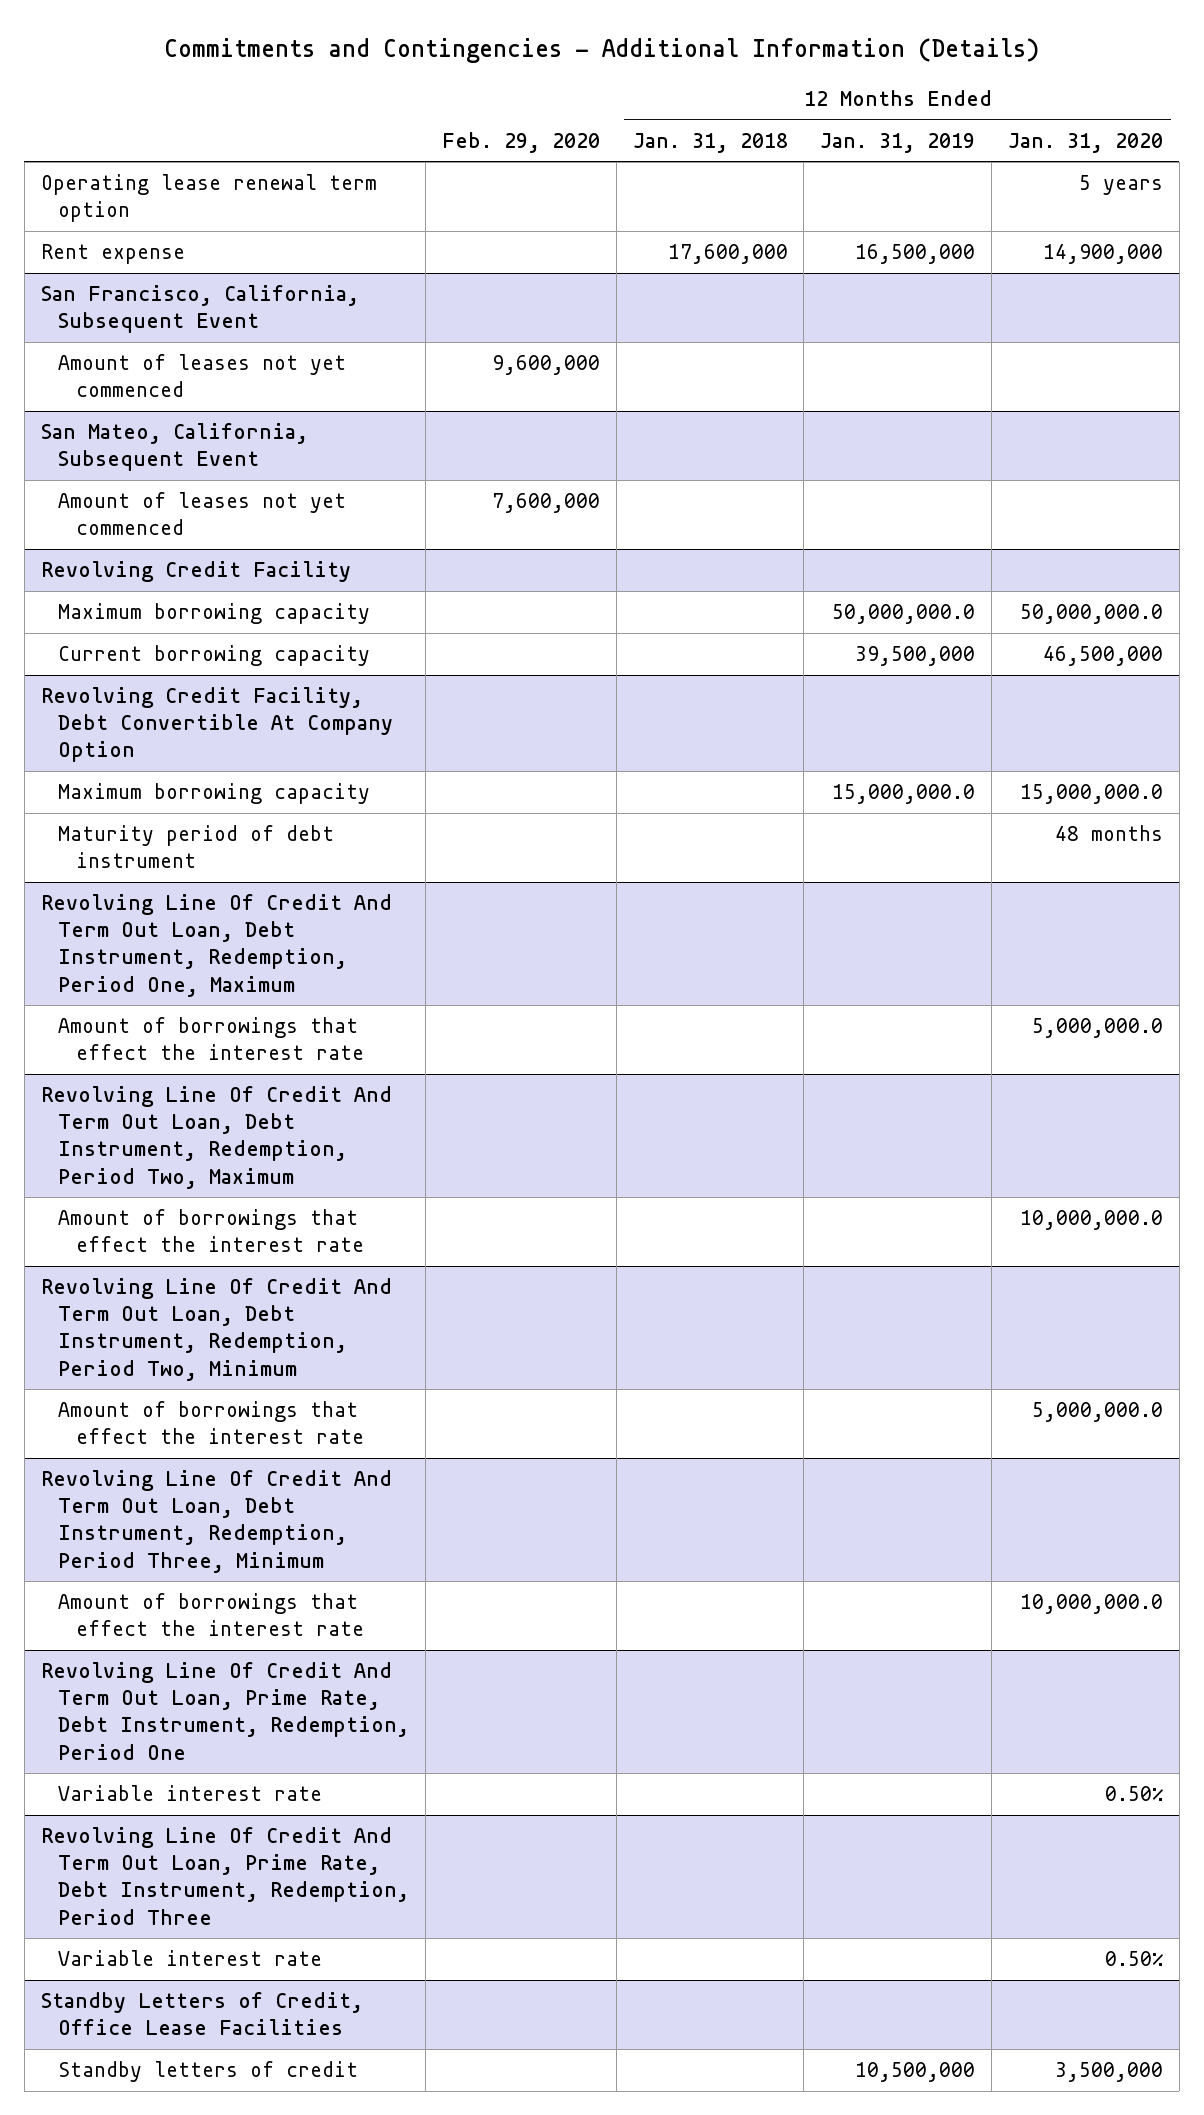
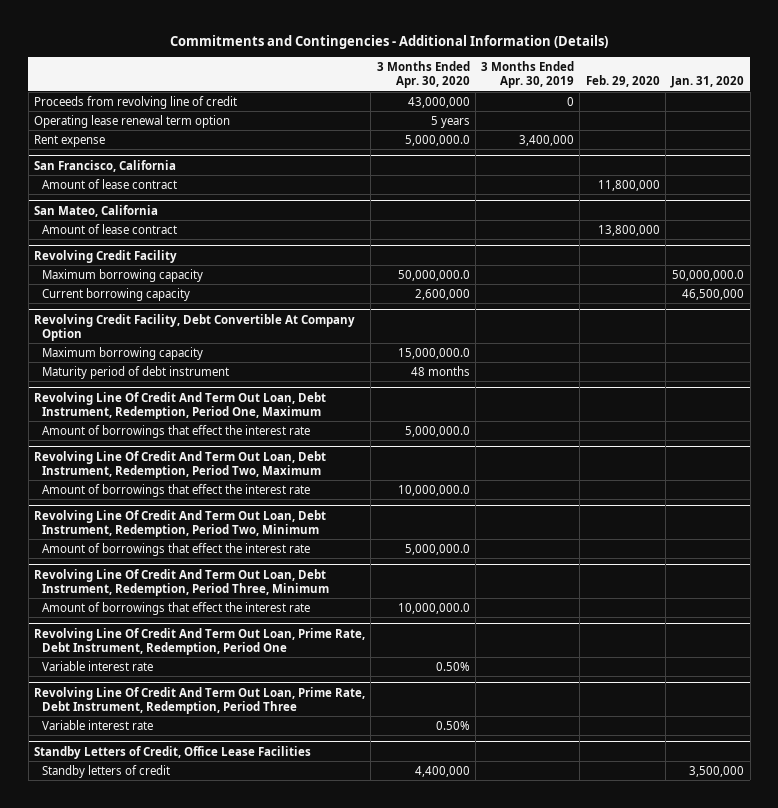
- | Feb. 29, 2020 | 12 Months Ended Jan. 31, 2018 | 12 Months Ended Jan. 31, 2019 | 12 Months Ended Jan. 31, 2020
+ | 3 Months Ended Apr. 30, 2020 | 3 Months Ended Apr. 30, 2019 | Feb. 29, 2020 | Jan. 31, 2020
+ Proceeds from revolving line of credit | 43,000,000 | 0 | |
- San Francisco, California, Subsequent Event
- Amount of leases not yet commenced | 9,600,000 | | |
- San Mateo, California, Subsequent Event
- Amount of leases not yet commenced | 7,600,000 | | |
+ San Francisco, California
+ Amount of lease contract | | | 11,800,000 |
+ San Mateo, California
+ Amount of lease contract | | | 13,800,000 |

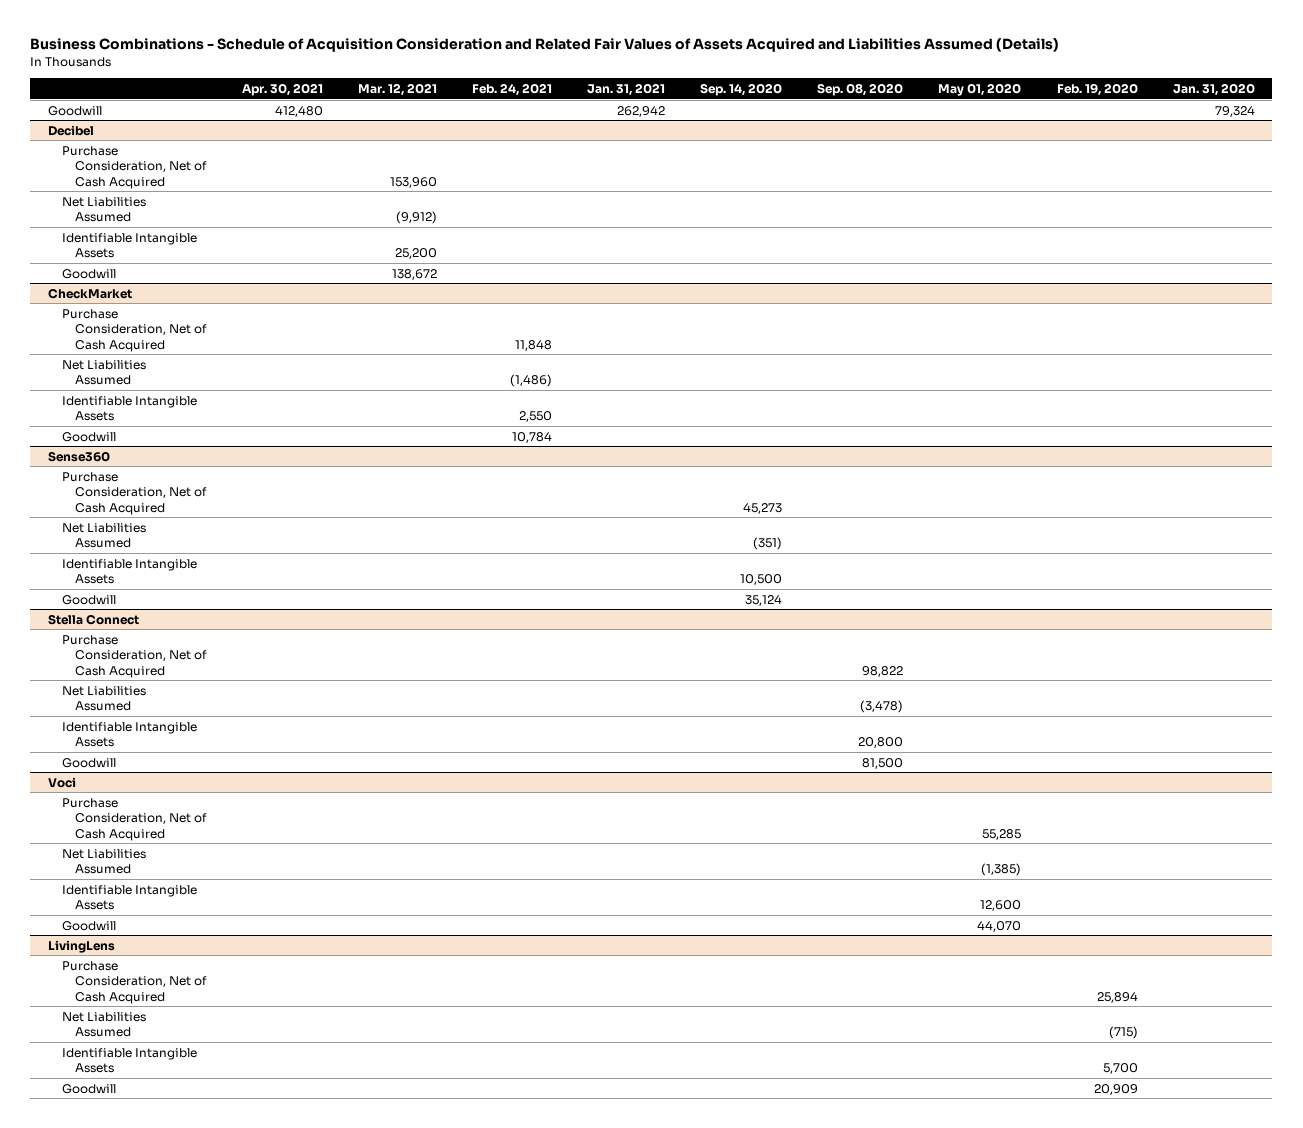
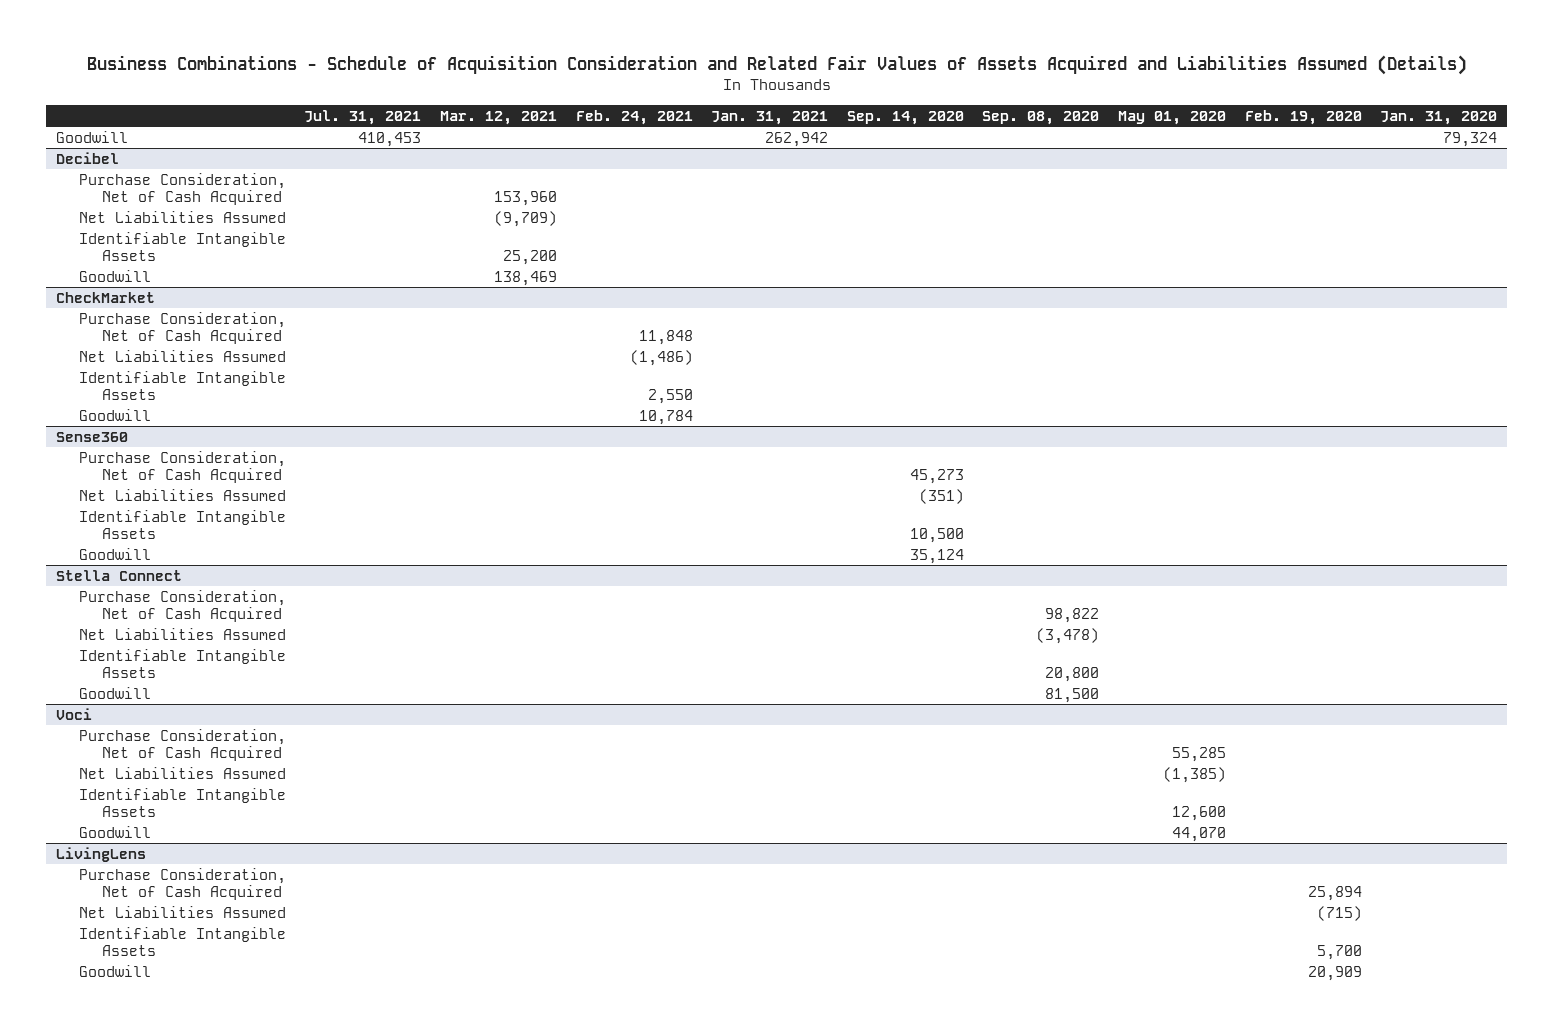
- | Apr. 30, 2021 | Mar. 12, 2021 | Feb. 24, 2021 | Jan. 31, 2021 | Sep. 14, 2020 | Sep. 08, 2020 | May 01, 2020 | Feb. 19, 2020 | Jan. 31, 2020
+ | Jul. 31, 2021 | Mar. 12, 2021 | Feb. 24, 2021 | Jan. 31, 2021 | Sep. 14, 2020 | Sep. 08, 2020 | May 01, 2020 | Feb. 19, 2020 | Jan. 31, 2020
@ Decibel
- Net Liabilities Assumed | | (9,912) | | | | | | |
+ Net Liabilities Assumed | | (9,709) | | | | | | |
- Goodwill | | 138,672 | | | | | | |
+ Goodwill | | 138,469 | | | | | | |

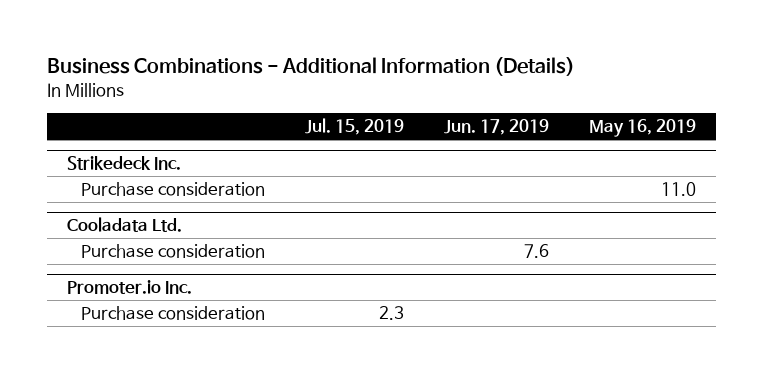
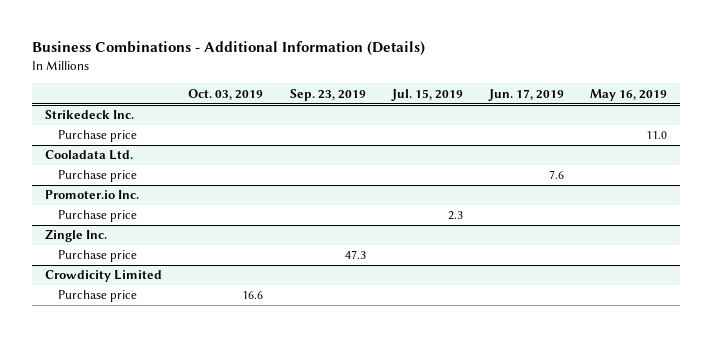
- | Jul. 15, 2019 | Jun. 17, 2019 | May 16, 2019
+ | Oct. 03, 2019 | Sep. 23, 2019 | Jul. 15, 2019 | Jun. 17, 2019 | May 16, 2019
@ Strikedeck Inc.
- Purchase consideration | | | 11.0
+ Purchase price | | | | | 11.0
@ Cooladata Ltd.
- Purchase consideration | | 7.6 |
+ Purchase price | | | | 7.6 |
@ Promoter.io Inc.
- Purchase consideration | 2.3 | |
+ Purchase price | | | 2.3 | |
+ Zingle Inc.
+ Purchase price | | 47.3 | | |
+ Crowdicity Limited
+ Purchase price | 16.6 | | | |

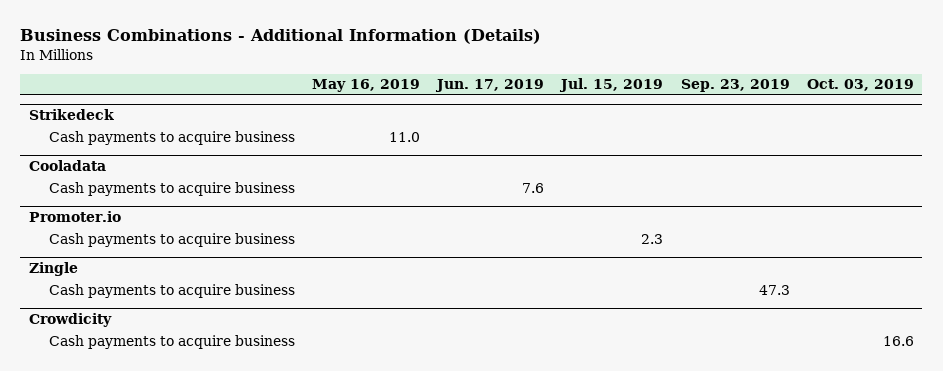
- | Oct. 03, 2019 | Sep. 23, 2019 | Jul. 15, 2019 | Jun. 17, 2019 | May 16, 2019
+ | May 16, 2019 | Jun. 17, 2019 | Jul. 15, 2019 | Sep. 23, 2019 | Oct. 03, 2019
- Strikedeck Inc.
- Purchase price | | | | | 11.0
- Cooladata Ltd.
- Purchase price | | | | 7.6 |
- Promoter.io Inc.
- Purchase price | | | 2.3 | |
- Zingle Inc.
- Purchase price | | 47.3 | | |
- Crowdicity Limited
- Purchase price | 16.6 | | | |
+ Strikedeck
+ Cash payments to acquire business | 11.0 | | | |
+ Cooladata
+ Cash payments to acquire business | | 7.6 | | |
+ Promoter.io
+ Cash payments to acquire business | | | 2.3 | |
+ Zingle
+ Cash payments to acquire business | | | | 47.3 |
+ Crowdicity
+ Cash payments to acquire business | | | | | 16.6

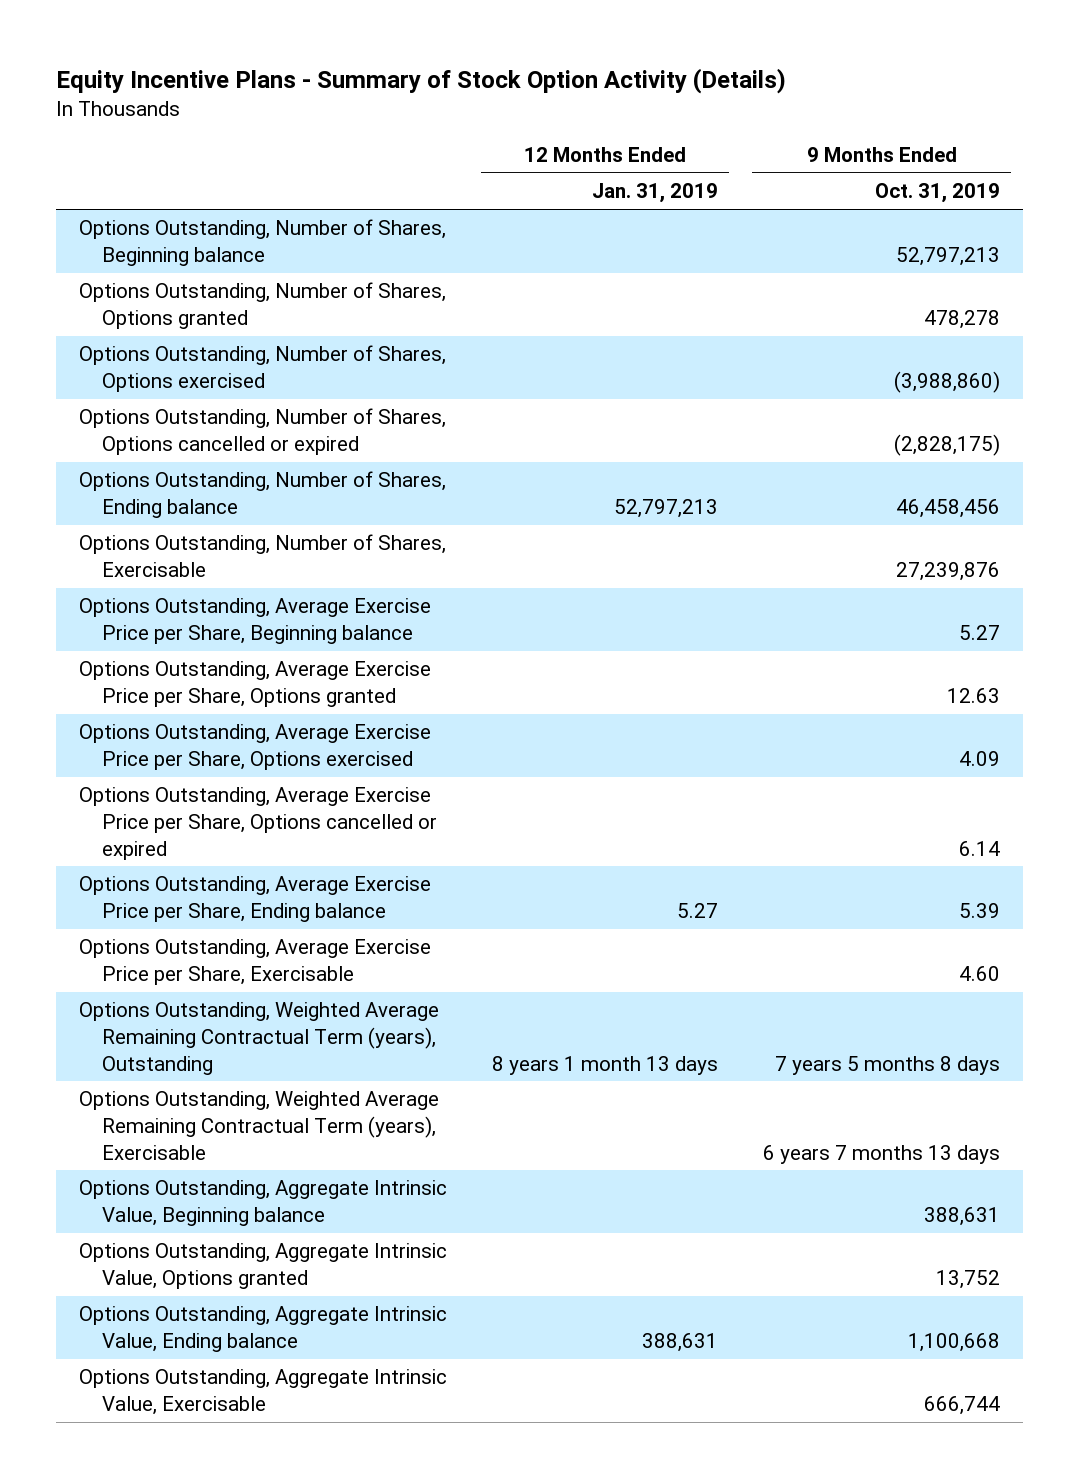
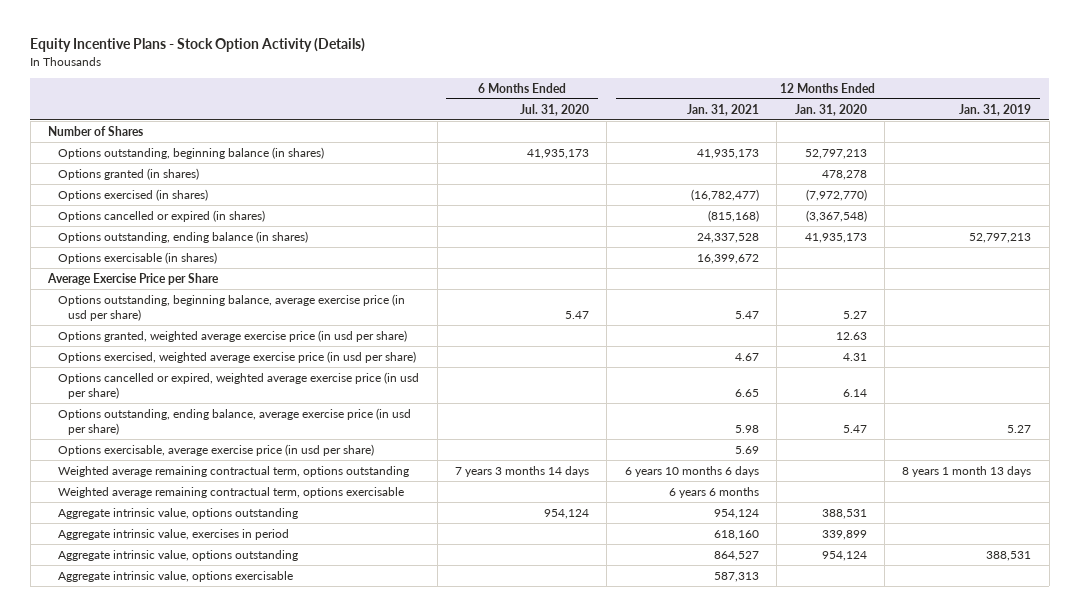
- Equity Incentive Plans - Summary of Stock Option Activity (Details)
+ Equity Incentive Plans - Stock Option Activity (Details)
- | 12 Months Ended Jan. 31, 2019 | 9 Months Ended Oct. 31, 2019
+ | 6 Months Ended Jul. 31, 2020 | 12 Months Ended Jan. 31, 2021 | 12 Months Ended Jan. 31, 2020 | 12 Months Ended Jan. 31, 2019
- Options Outstanding, Number of Shares, Beginning balance | | 52,797,213
- Options Outstanding, Number of Shares, Options granted | | 478,278
- Options Outstanding, Number of Shares, Options exercised | | (3,988,860)
- Options Outstanding, Number of Shares, Options cancelled or expired | | (2,828,175)
- Options Outstanding, Number of Shares, Ending balance | 52,797,213 | 46,458,456
- Options Outstanding, Number of Shares, Exercisable | | 27,239,876
- Options Outstanding, Average Exercise Price per Share, Beginning balance | | 5.27
- Options Outstanding, Average Exercise Price per Share, Options granted | | 12.63
- Options Outstanding, Average Exercise Price per Share, Options exercised | | 4.09
- Options Outstanding, Average Exercise Price per Share, Options cancelled or expired | | 6.14
- Options Outstanding, Average Exercise Price per Share, Ending balance | 5.27 | 5.39
- Options Outstanding, Average Exercise Price per Share, Exercisable | | 4.60
- Options Outstanding, Weighted Average Remaining Contractual Term (years), Outstanding | 8 years 1 month 13 days | 7 years 5 months 8 days
- Options Outstanding, Weighted Average Remaining Contractual Term (years), Exercisable | | 6 years 7 months 13 days
- Options Outstanding, Aggregate Intrinsic Value, Beginning balance | | 388,631
- Options Outstanding, Aggregate Intrinsic Value, Options granted | | 13,752
- Options Outstanding, Aggregate Intrinsic Value, Ending balance | 388,631 | 1,100,668
- Options Outstanding, Aggregate Intrinsic Value, Exercisable | | 666,744
+ Number of Shares
+ Options outstanding, beginning balance (in shares) | 41,935,173 | 41,935,173 | 52,797,213 |
+ Options granted (in shares) | | | 478,278 |
+ Options exercised (in shares) | | (16,782,477) | (7,972,770) |
+ Options cancelled or expired (in shares) | | (815,168) | (3,367,548) |
+ Options outstanding, ending balance (in shares) | | 24,337,528 | 41,935,173 | 52,797,213
+ Options exercisable (in shares) | | 16,399,672 | |
+ Average Exercise Price per Share
+ Options outstanding, beginning balance, average exercise price (in usd per share) | 5.47 | 5.47 | 5.27 |
+ Options granted, weighted average exercise price (in usd per share) | | | 12.63 |
+ Options exercised, weighted average exercise price (in usd per share) | | 4.67 | 4.31 |
+ Options cancelled or expired, weighted average exercise price (in usd per share) | | 6.65 | 6.14 |
+ Options outstanding, ending balance, average exercise price (in usd per share) | | 5.98 | 5.47 | 5.27
+ Options exercisable, average exercise price (in usd per share) | | 5.69 | |
+ Weighted average remaining contractual term, options outstanding | 7 years 3 months 14 days | 6 years 10 months 6 days | | 8 years 1 month 13 days
+ Weighted average remaining contractual term, options exercisable | | 6 years 6 months | |
+ Aggregate intrinsic value, options outstanding | 954,124 | 954,124 | 388,531 |
+ Aggregate intrinsic value, exercises in period | | 618,160 | 339,899 |
+ Aggregate intrinsic value, options outstanding | | 864,527 | 954,124 | 388,531
+ Aggregate intrinsic value, options exercisable | | 587,313 | |

